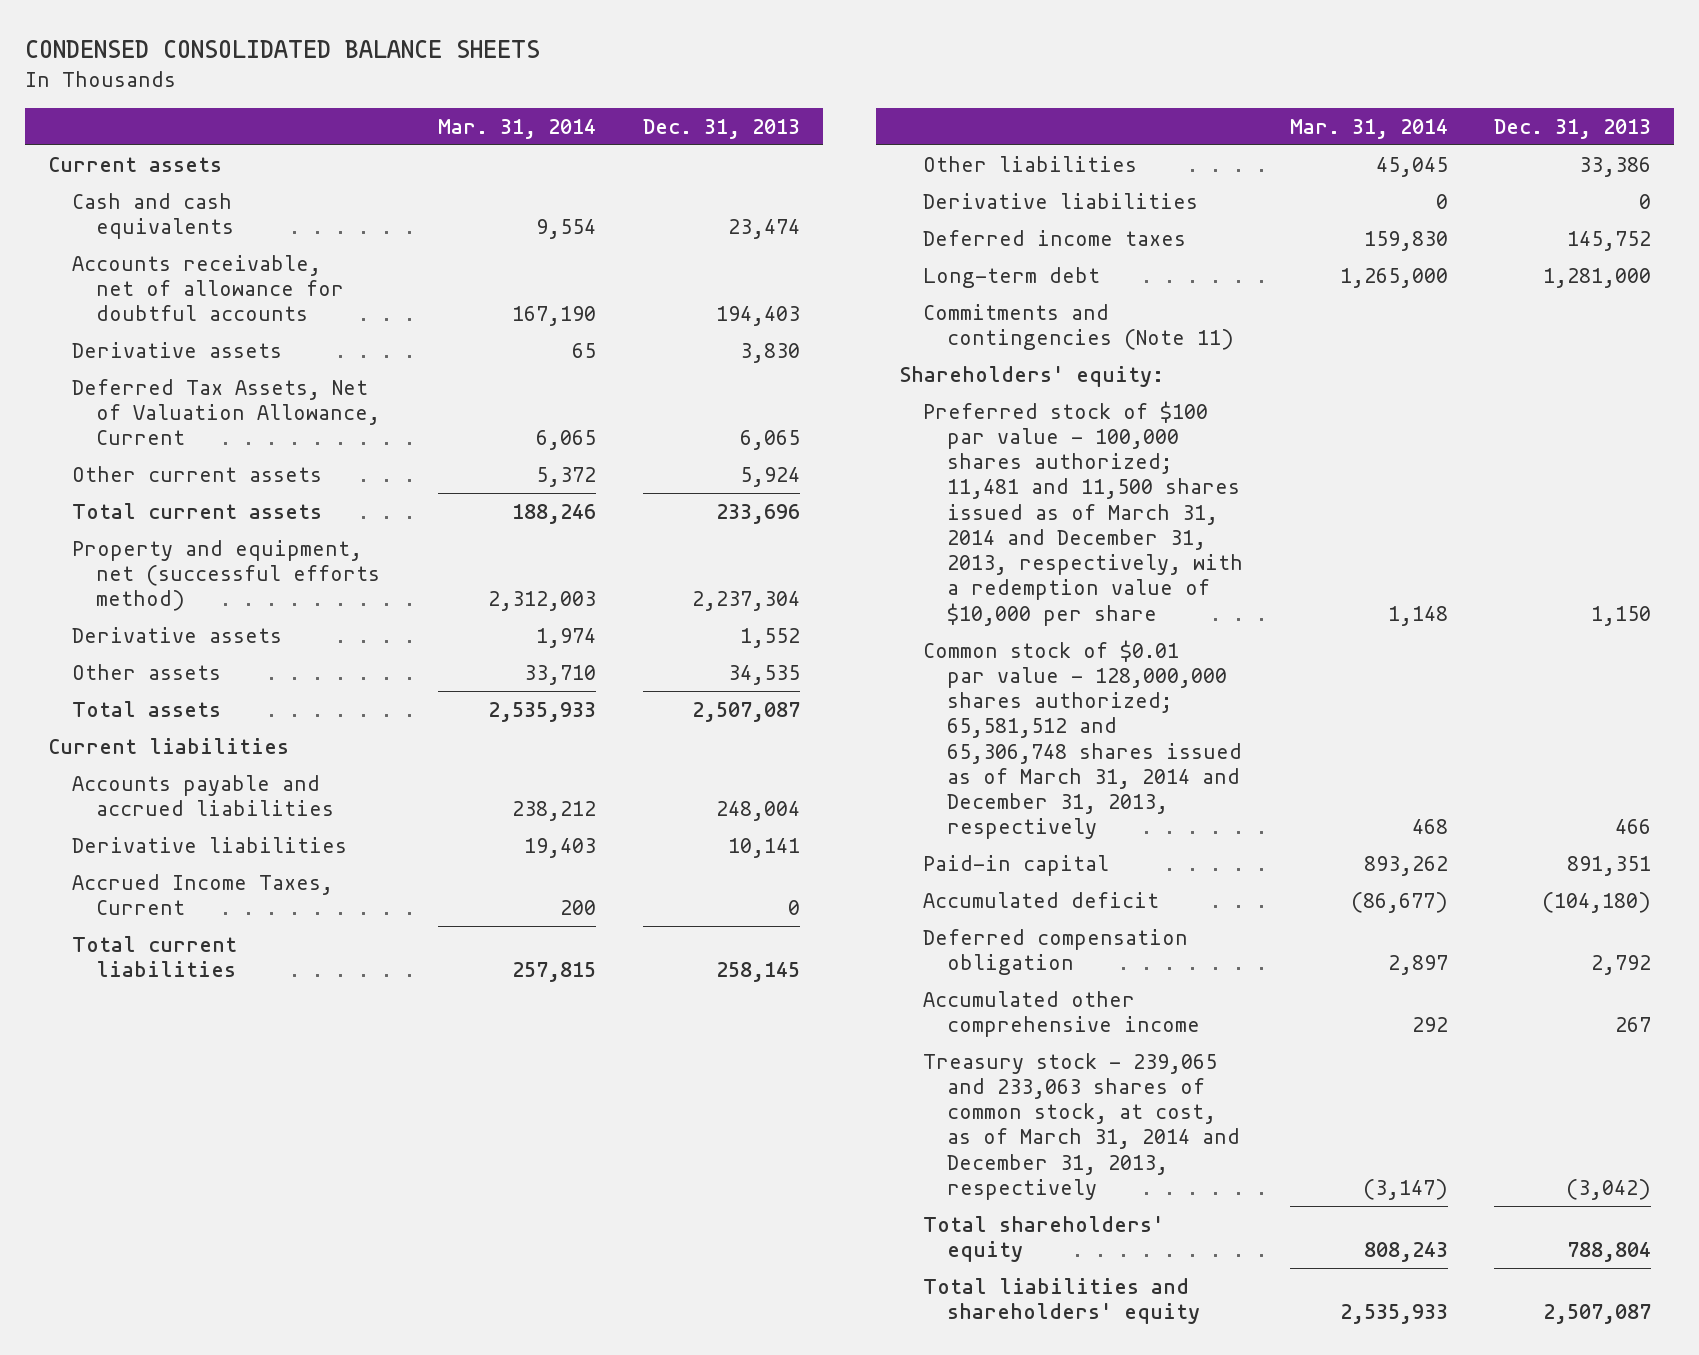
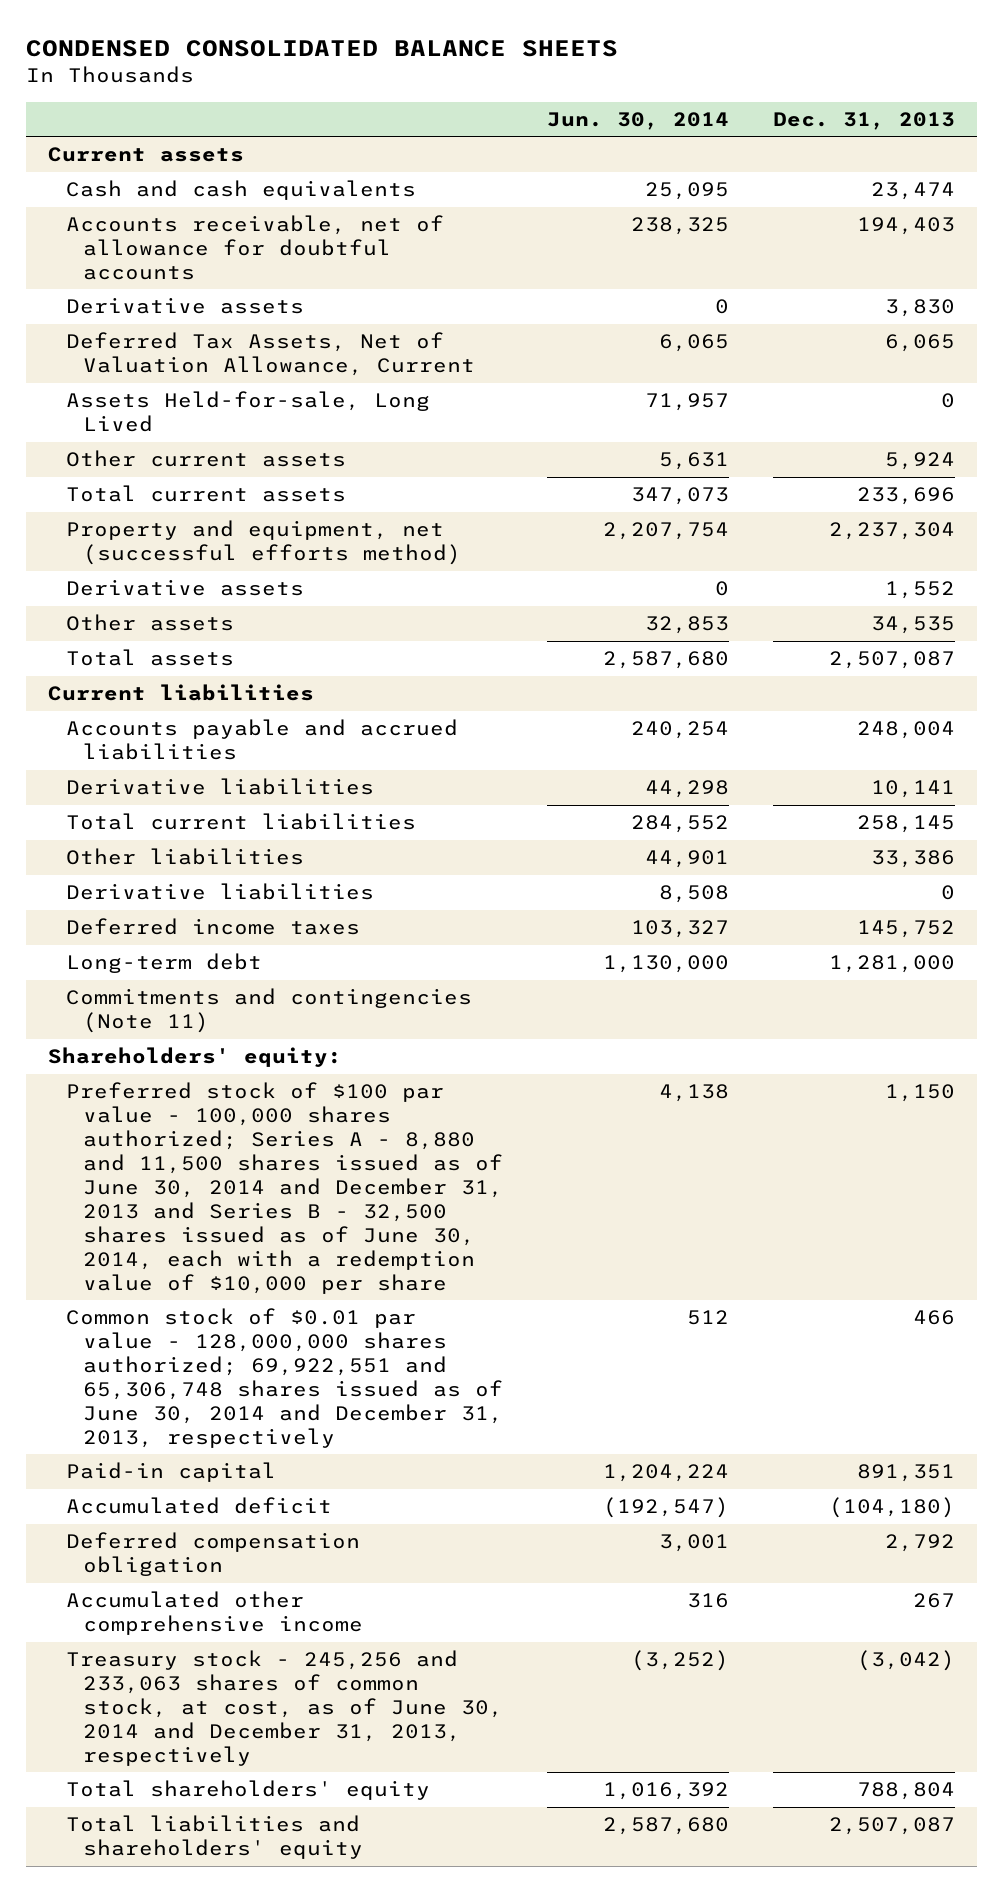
- | Mar. 31, 2014 | Dec. 31, 2013
+ | Jun. 30, 2014 | Dec. 31, 2013
+ Assets Held-for-sale, Long Lived | 71,957 | 0
- Accrued Income Taxes, Current | 200 | 0
- Preferred stock of $100 par value - 100,000 shares authorized; 11,481 and 11,500 shares issued as of March 31, 2014 and December 31, 2013, respectively, with a redemption value of $10,000 per share | 1,148 | 1,150
- Common stock of $0.01 par value - 128,000,000 shares authorized; 65,581,512 and 65,306,748 shares issued as of March 31, 2014 and December 31, 2013, respectively | 468 | 466
+ Preferred stock of $100 par value - 100,000 shares authorized; Series A - 8,880 and 11,500 shares issued as of June 30, 2014 and December 31, 2013 and Series B - 32,500 shares issued as of June 30, 2014, each with a redemption value of $10,000 per share | 4,138 | 1,150
+ Common stock of $0.01 par value - 128,000,000 shares authorized; 69,922,551 and 65,306,748 shares issued as of June 30, 2014 and December 31, 2013, respectively | 512 | 466
- Treasury stock - 239,065 and 233,063 shares of common stock, at cost, as of March 31, 2014 and December 31, 2013, respectively | (3,147) | (3,042)
+ Treasury stock - 245,256 and 233,063 shares of common stock, at cost, as of June 30, 2014 and December 31, 2013, respectively | (3,252) | (3,042)

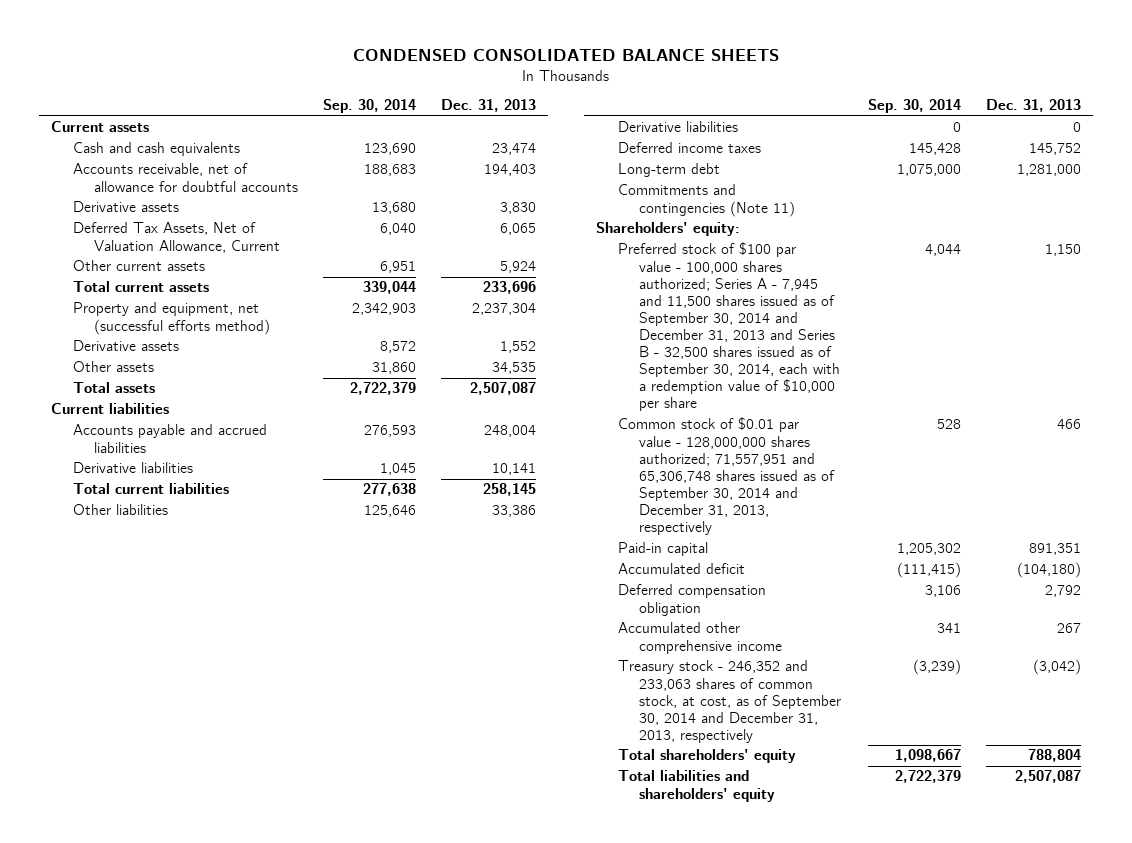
- | Jun. 30, 2014 | Dec. 31, 2013
+ | Sep. 30, 2014 | Dec. 31, 2013
- Assets Held-for-sale, Long Lived | 71,957 | 0
- Preferred stock of $100 par value - 100,000 shares authorized; Series A - 8,880 and 11,500 shares issued as of June 30, 2014 and December 31, 2013 and Series B - 32,500 shares issued as of June 30, 2014, each with a redemption value of $10,000 per share | 4,138 | 1,150
- Common stock of $0.01 par value - 128,000,000 shares authorized; 69,922,551 and 65,306,748 shares issued as of June 30, 2014 and December 31, 2013, respectively | 512 | 466
+ Preferred stock of $100 par value - 100,000 shares authorized; Series A - 7,945 and 11,500 shares issued as of September 30, 2014 and December 31, 2013 and Series B - 32,500 shares issued as of September 30, 2014, each with a redemption value of $10,000 per share | 4,044 | 1,150
+ Common stock of $0.01 par value - 128,000,000 shares authorized; 71,557,951 and 65,306,748 shares issued as of September 30, 2014 and December 31, 2013, respectively | 528 | 466
- Treasury stock - 245,256 and 233,063 shares of common stock, at cost, as of June 30, 2014 and December 31, 2013, respectively | (3,252) | (3,042)
+ Treasury stock - 246,352 and 233,063 shares of common stock, at cost, as of September 30, 2014 and December 31, 2013, respectively | (3,239) | (3,042)

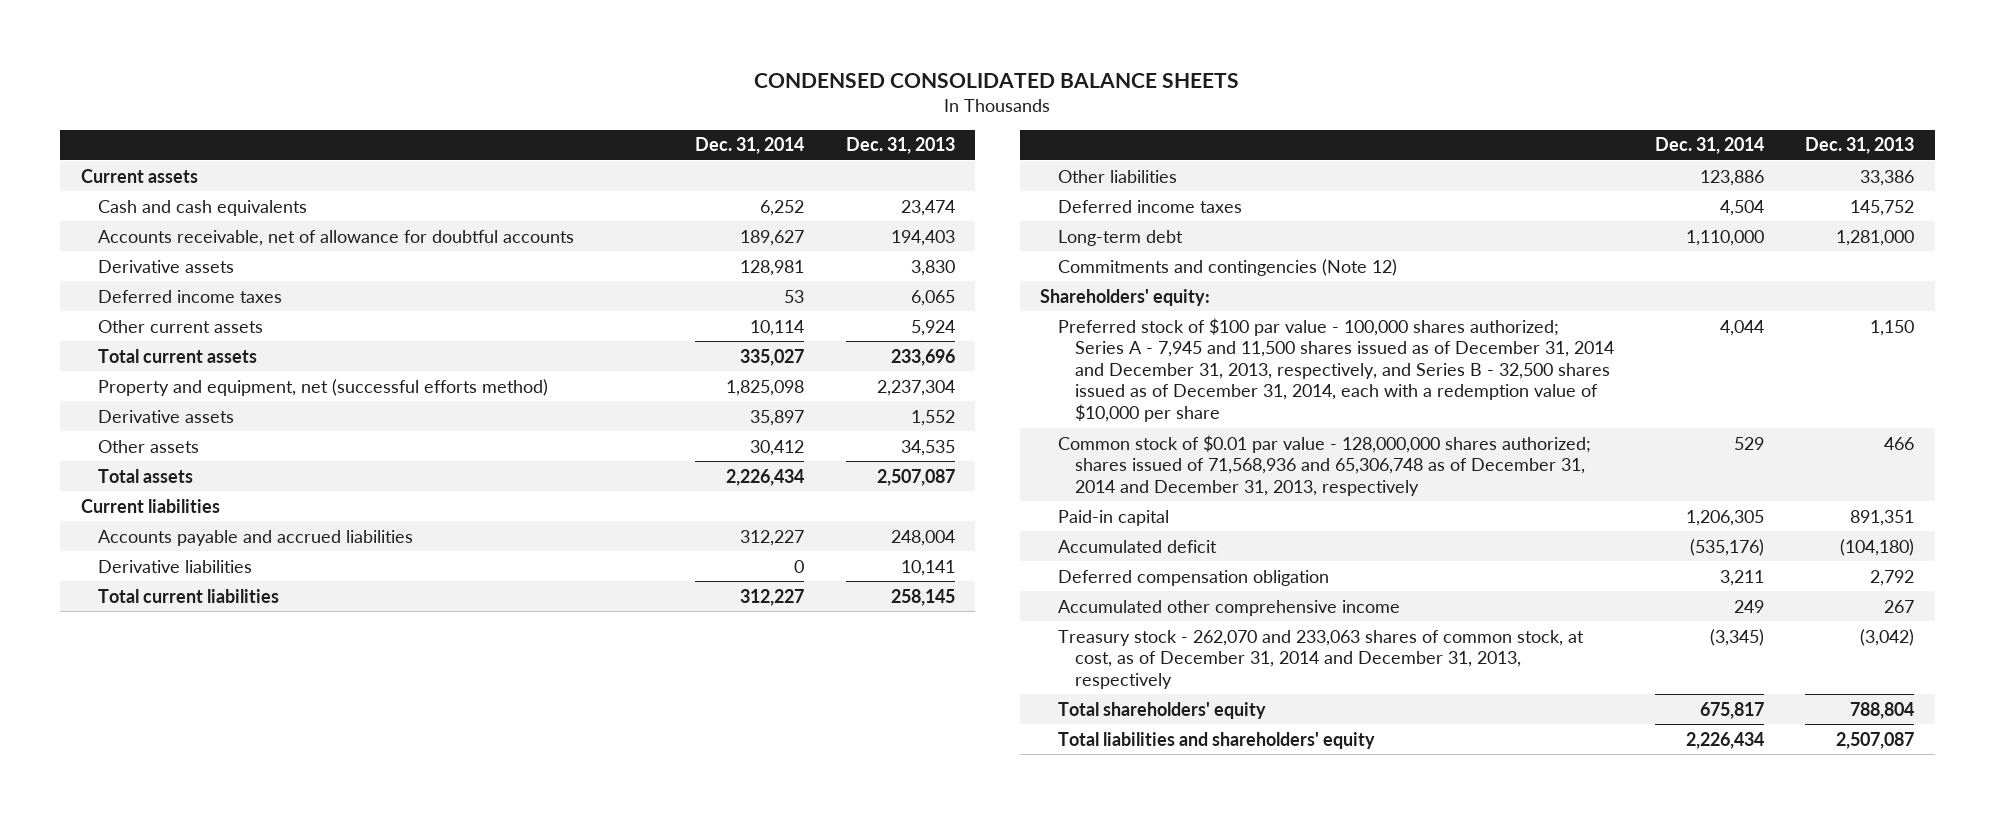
- | Sep. 30, 2014 | Dec. 31, 2013
+ | Dec. 31, 2014 | Dec. 31, 2013
- Deferred Tax Assets, Net of Valuation Allowance, Current | 6,040 | 6,065
+ Deferred income taxes | 53 | 6,065
- Derivative liabilities | 0 | 0
- Commitments and contingencies (Note 11)
+ Commitments and contingencies (Note 12)
- Preferred stock of $100 par value - 100,000 shares authorized; Series A - 7,945 and 11,500 shares issued as of September 30, 2014 and December 31, 2013 and Series B - 32,500 shares issued as of September 30, 2014, each with a redemption value of $10,000 per share | 4,044 | 1,150
- Common stock of $0.01 par value - 128,000,000 shares authorized; 71,557,951 and 65,306,748 shares issued as of September 30, 2014 and December 31, 2013, respectively | 528 | 466
+ Preferred stock of $100 par value - 100,000 shares authorized; Series A - 7,945 and 11,500 shares issued as of December 31, 2014 and December 31, 2013, respectively, and Series B - 32,500 shares issued as of December 31, 2014, each with a redemption value of $10,000 per share | 4,044 | 1,150
+ Common stock of $0.01 par value - 128,000,000 shares authorized; shares issued of 71,568,936 and 65,306,748 as of December 31, 2014 and December 31, 2013, respectively | 529 | 466
- Treasury stock - 246,352 and 233,063 shares of common stock, at cost, as of September 30, 2014 and December 31, 2013, respectively | (3,239) | (3,042)
+ Treasury stock - 262,070 and 233,063 shares of common stock, at cost, as of December 31, 2014 and December 31, 2013, respectively | (3,345) | (3,042)

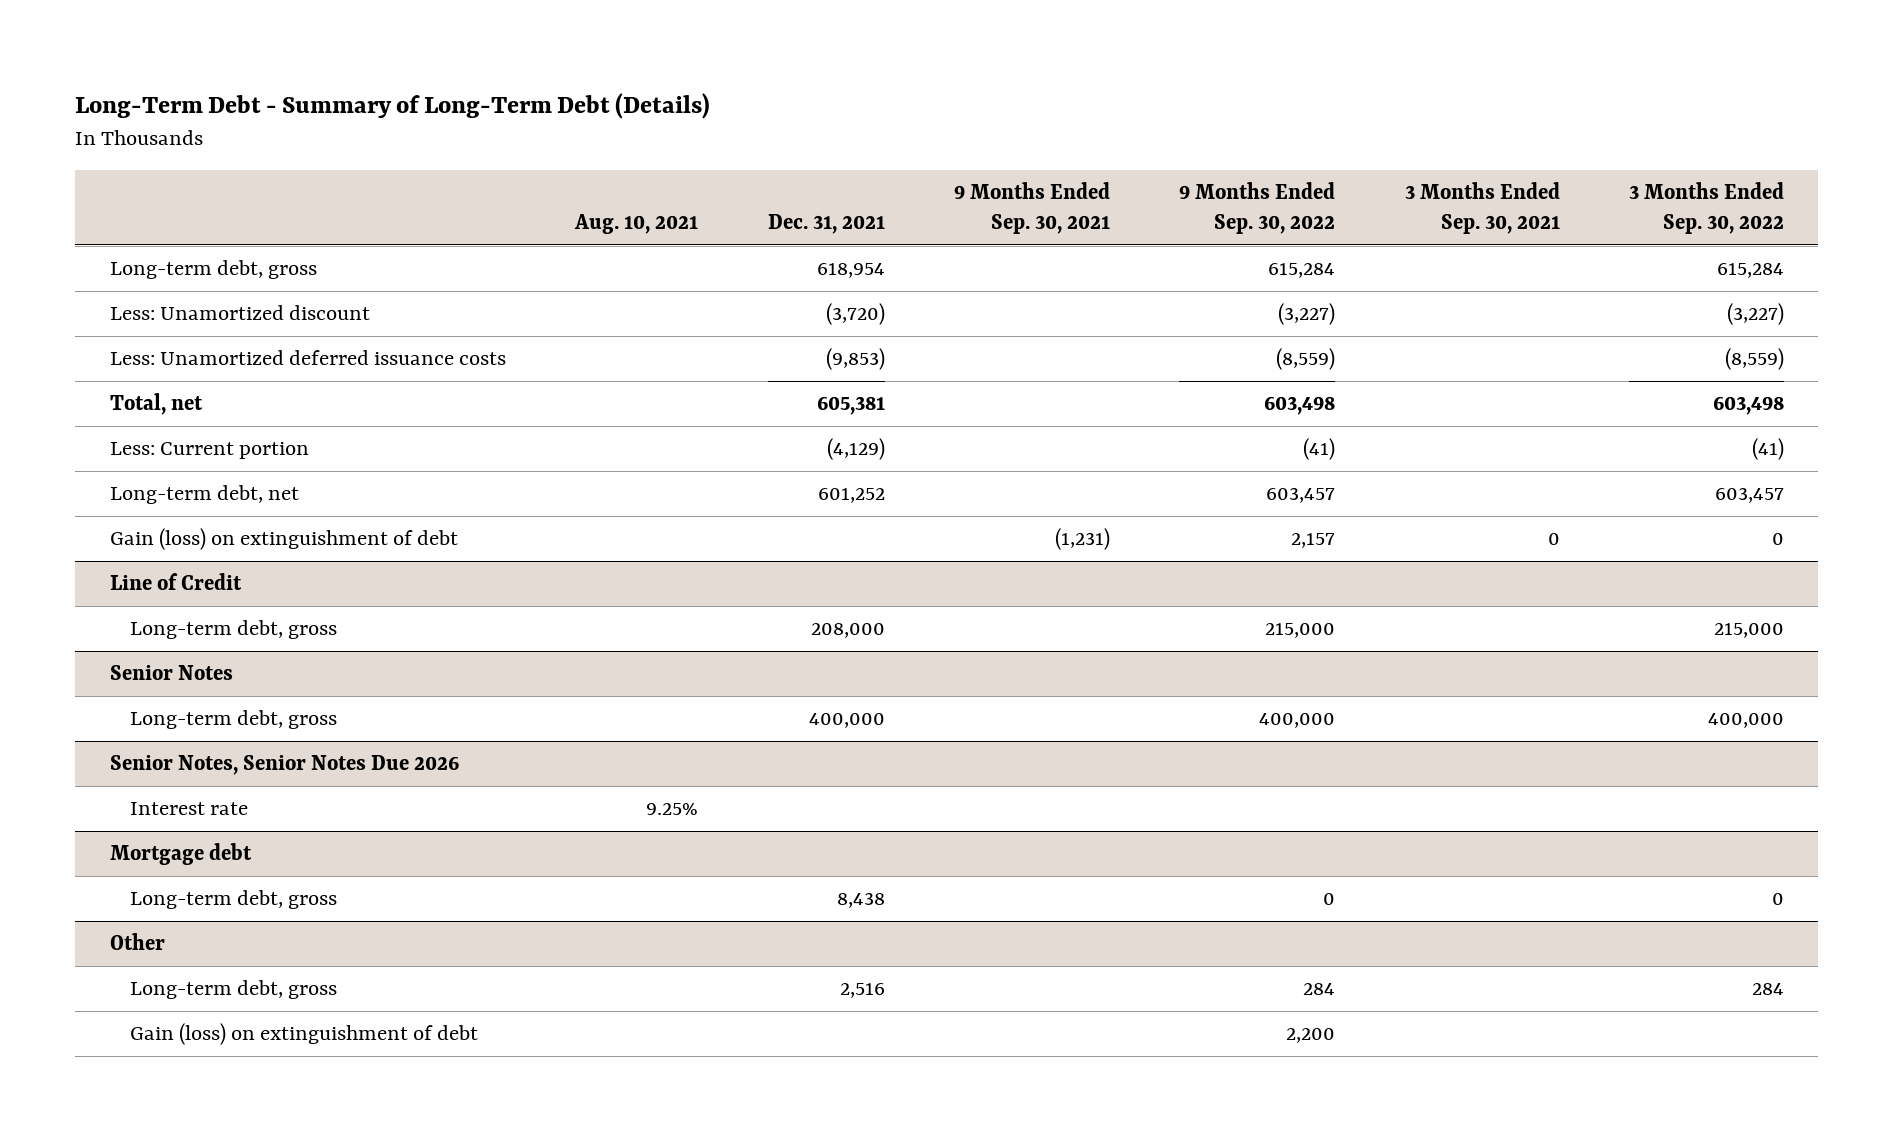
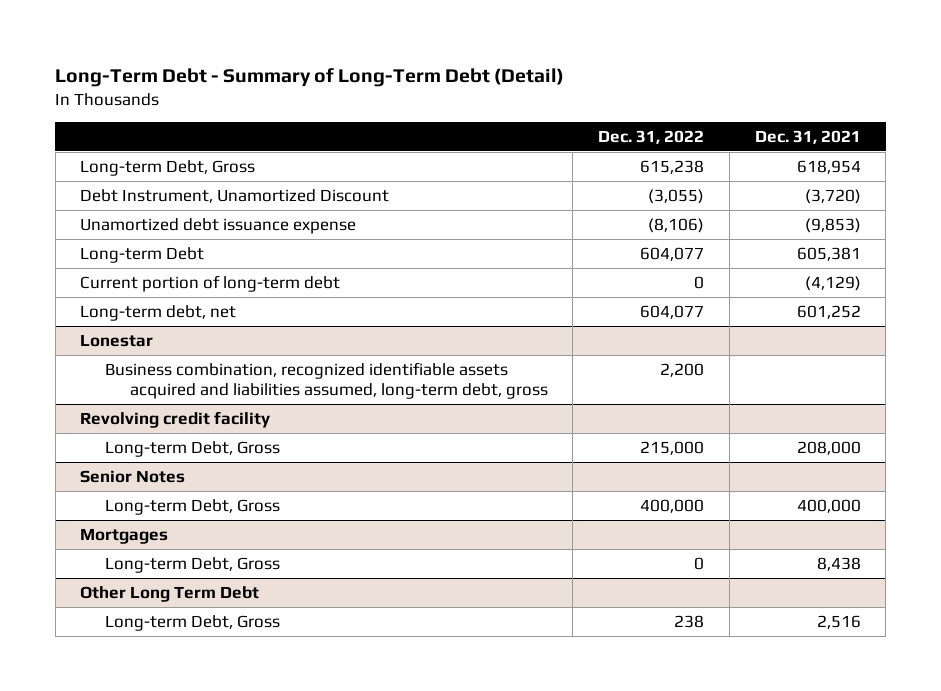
- Long-Term Debt - Summary of Long-Term Debt (Details)
+ Long-Term Debt - Summary of Long-Term Debt (Detail)
- | Aug. 10, 2021 | Dec. 31, 2021 | 9 Months Ended Sep. 30, 2021 | 9 Months Ended Sep. 30, 2022 | 3 Months Ended Sep. 30, 2021 | 3 Months Ended Sep. 30, 2022
+ | Dec. 31, 2022 | Dec. 31, 2021
- Long-term debt, gross | | 618,954 | | 615,284 | | 615,284
- Less: Unamortized discount | | (3,720) | | (3,227) | | (3,227)
- Less: Unamortized deferred issuance costs | | (9,853) | | (8,559) | | (8,559)
- Total, net | | 605,381 | | 603,498 | | 603,498
- Less: Current portion | | (4,129) | | (41) | | (41)
+ Long-term Debt, Gross | 615,238 | 618,954
+ Debt Instrument, Unamortized Discount | (3,055) | (3,720)
+ Unamortized debt issuance expense | (8,106) | (9,853)
+ Long-term Debt | 604,077 | 605,381
+ Current portion of long-term debt | 0 | (4,129)
- Gain (loss) on extinguishment of debt | | | (1,231) | 2,157 | 0 | 0
- Line of Credit
- Long-term debt, gross | | 208,000 | | 215,000 | | 215,000
+ Lonestar
+ Business combination, recognized identifiable assets acquired and liabilities assumed, long-term debt, gross | 2,200 |
+ Revolving credit facility
+ Long-term Debt, Gross | 215,000 | 208,000
@ Senior Notes
- Long-term debt, gross | | 400,000 | | 400,000 | | 400,000
- Senior Notes, Senior Notes Due 2026
- Interest rate | 9.25% | | | | |
- Mortgage debt
- Long-term debt, gross | | 8,438 | | 0 | | 0
- Other
- Long-term debt, gross | | 2,516 | | 284 | | 284
- Gain (loss) on extinguishment of debt | | | | 2,200 | |
@ Senior Notes
+ Long-term Debt, Gross | 400,000 | 400,000
+ Mortgages
+ Long-term Debt, Gross | 0 | 8,438
+ Other Long Term Debt
+ Long-term Debt, Gross | 238 | 2,516

